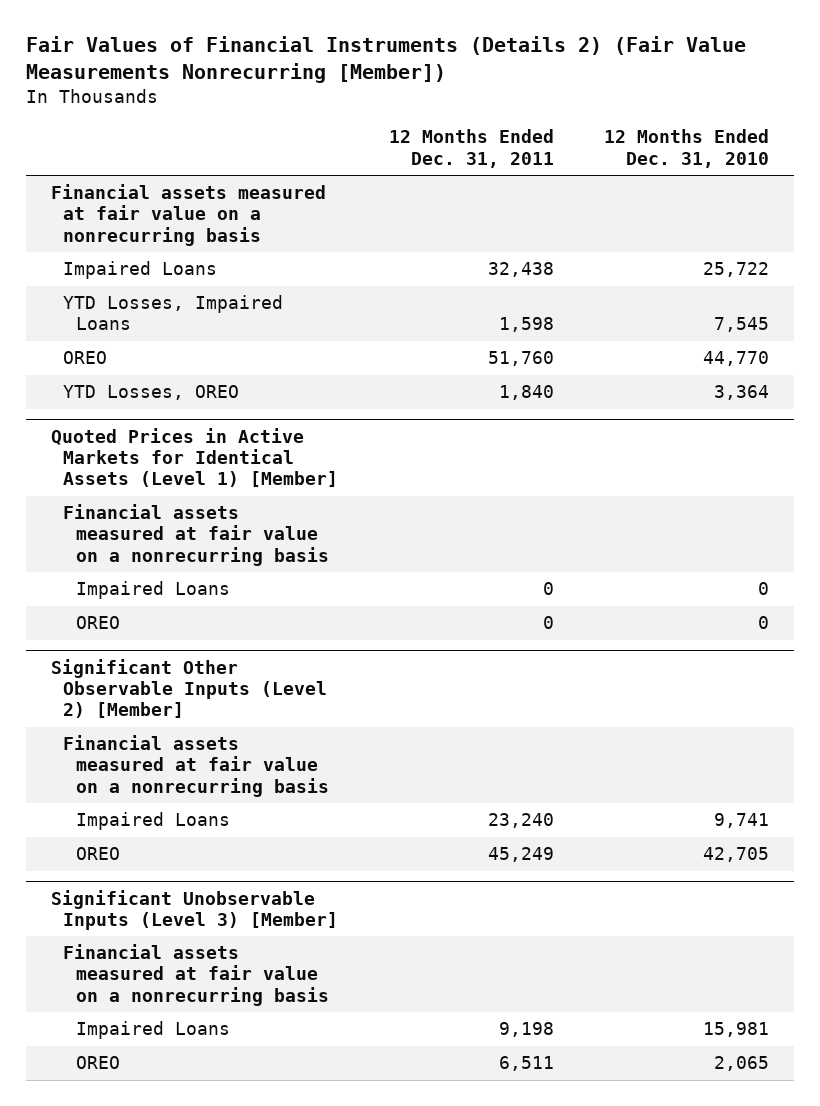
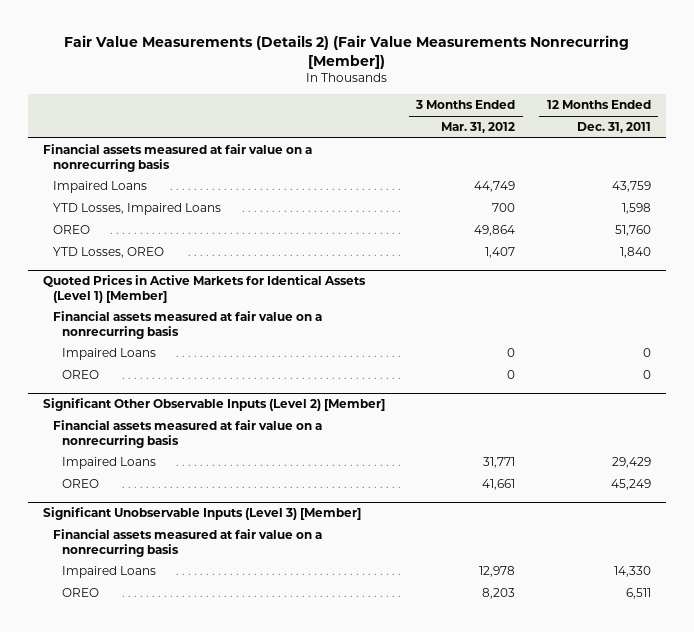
- Fair Values of Financial Instruments (Details 2) (Fair Value Measurements Nonrecurring [Member])
+ Fair Value Measurements (Details 2) (Fair Value Measurements Nonrecurring [Member])
- | 12 Months Ended Dec. 31, 2011 | 12 Months Ended Dec. 31, 2010
+ | 3 Months Ended Mar. 31, 2012 | 12 Months Ended Dec. 31, 2011
- Impaired Loans | 32,438 | 25,722
+ Impaired Loans | 44,749 | 43,759
@ Significant Other Observable Inputs (Level 2) [Member]
- Impaired Loans | 23,240 | 9,741
+ Impaired Loans | 31,771 | 29,429
@ Significant Unobservable Inputs (Level 3) [Member]
- Impaired Loans | 9,198 | 15,981
+ Impaired Loans | 12,978 | 14,330

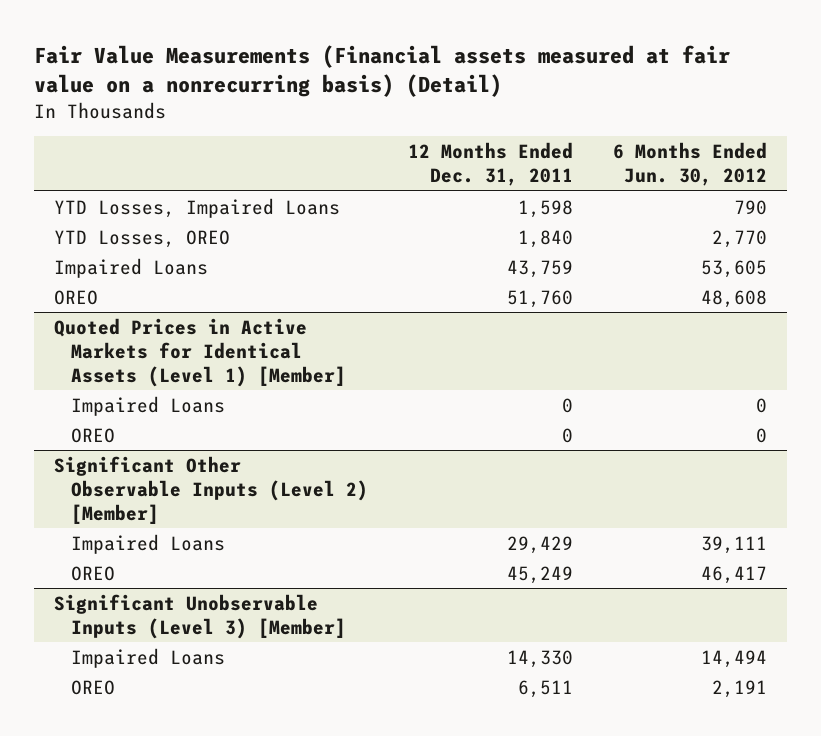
- Fair Value Measurements (Details 2) (Fair Value Measurements Nonrecurring [Member])
+ Fair Value Measurements (Financial assets measured at fair value on a nonrecurring basis) (Detail)
- | 3 Months Ended Mar. 31, 2012 | 12 Months Ended Dec. 31, 2011
+ | 12 Months Ended Dec. 31, 2011 | 6 Months Ended Jun. 30, 2012
- Financial assets measured at fair value on a nonrecurring basis
moved down: Impaired Loans | 43,759 | 53,605
moved down: OREO | 51,760 | 48,608
@ Quoted Prices in Active Markets for Identical Assets (Level 1) [Member]
- Financial assets measured at fair value on a nonrecurring basis
@ Significant Other Observable Inputs (Level 2) [Member]
- Financial assets measured at fair value on a nonrecurring basis
@ Significant Unobservable Inputs (Level 3) [Member]
- Financial assets measured at fair value on a nonrecurring basis

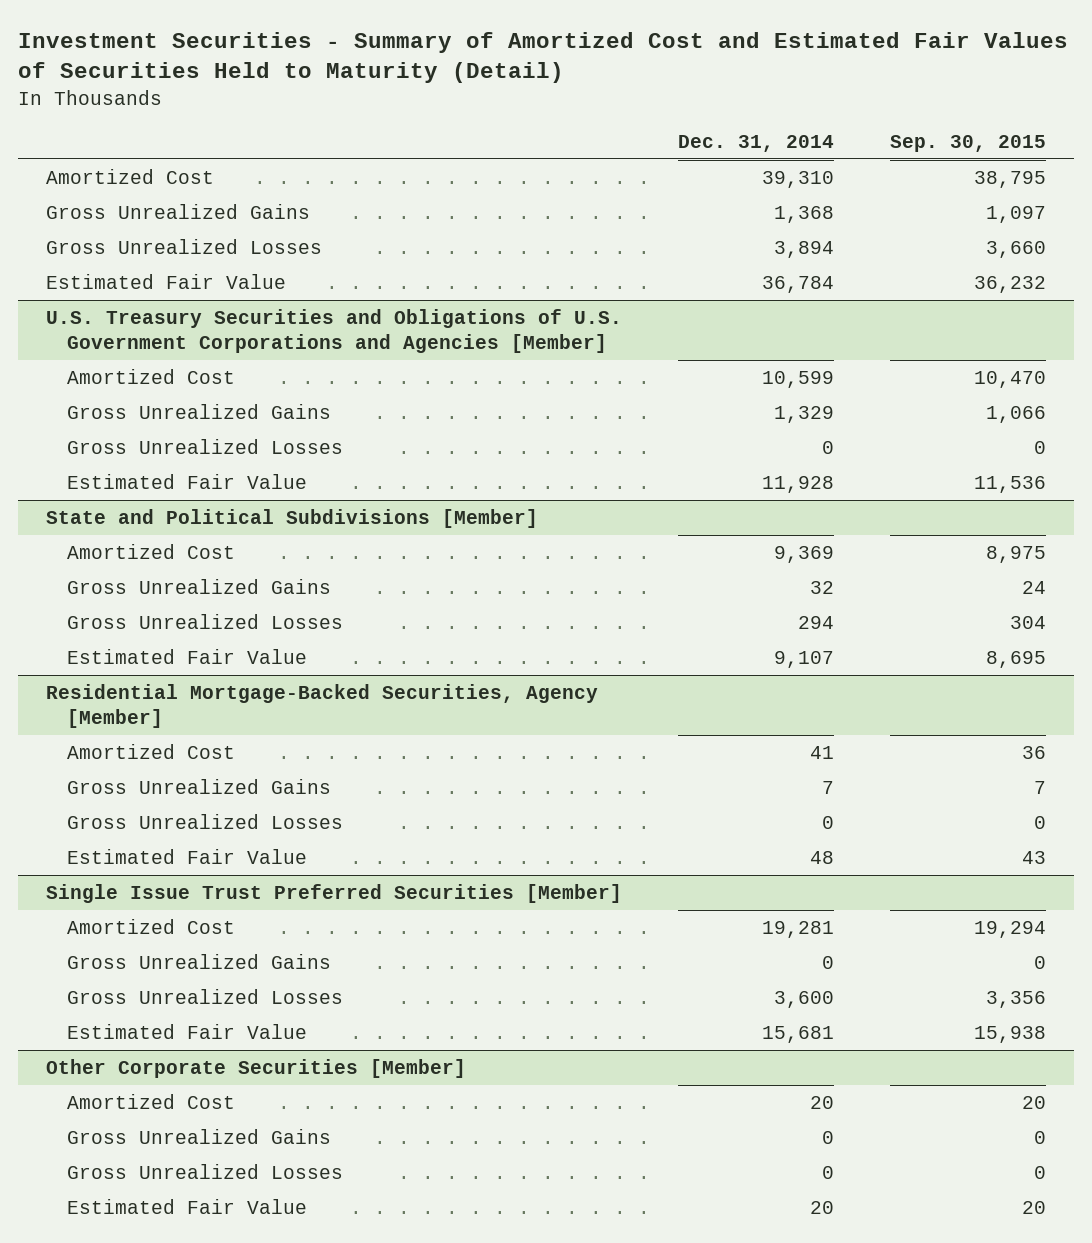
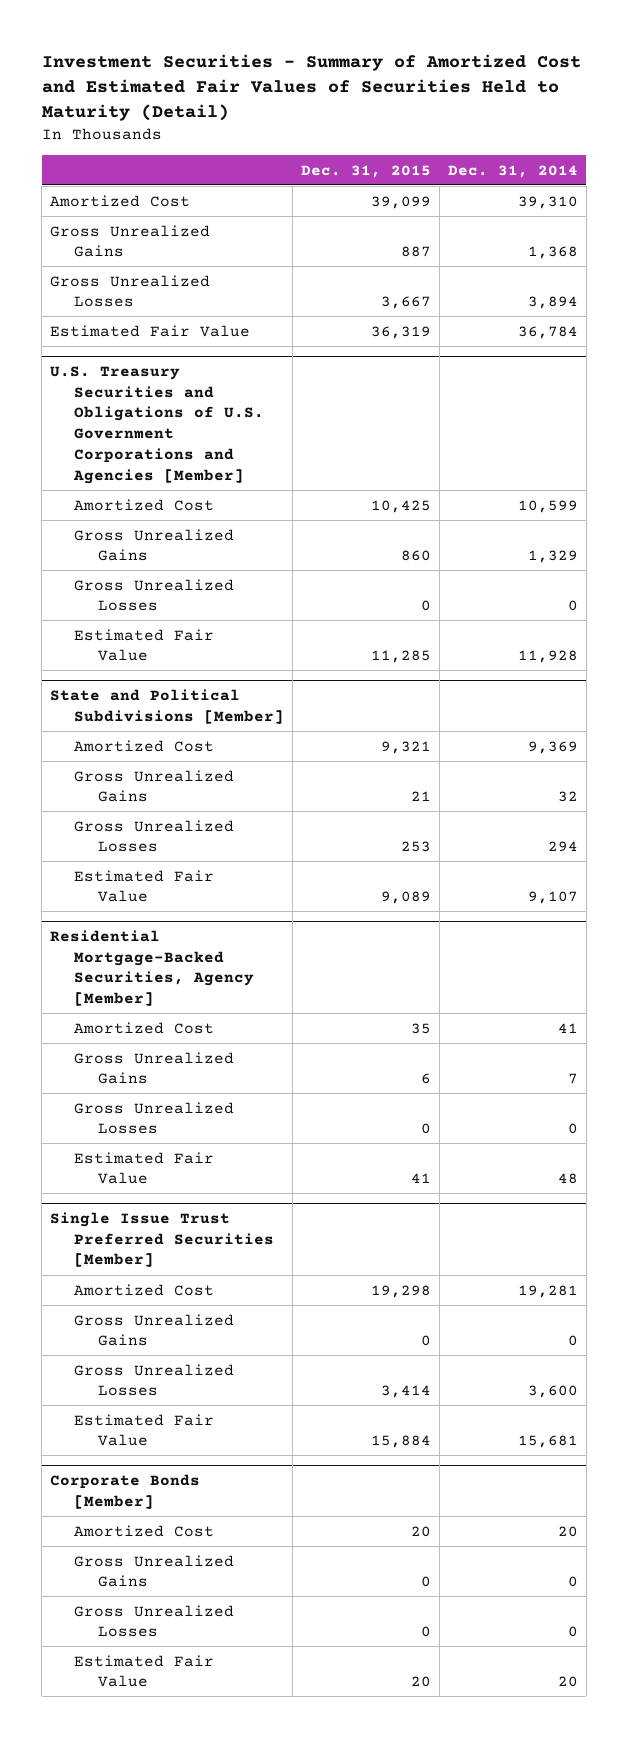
- | Dec. 31, 2014 | Sep. 30, 2015
+ | Dec. 31, 2015 | Dec. 31, 2014
- Other Corporate Securities [Member]
+ Corporate Bonds [Member]

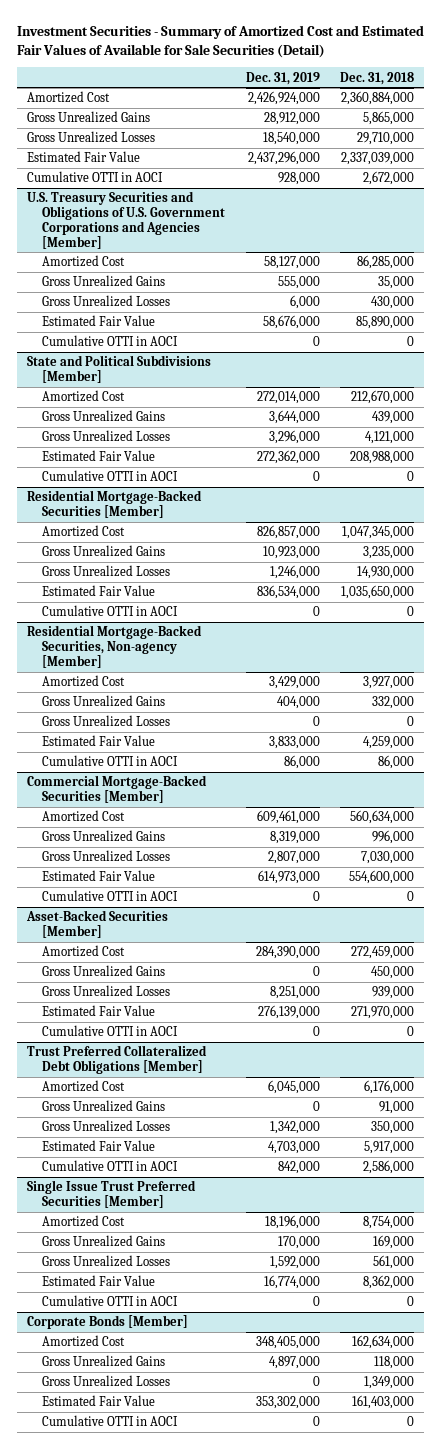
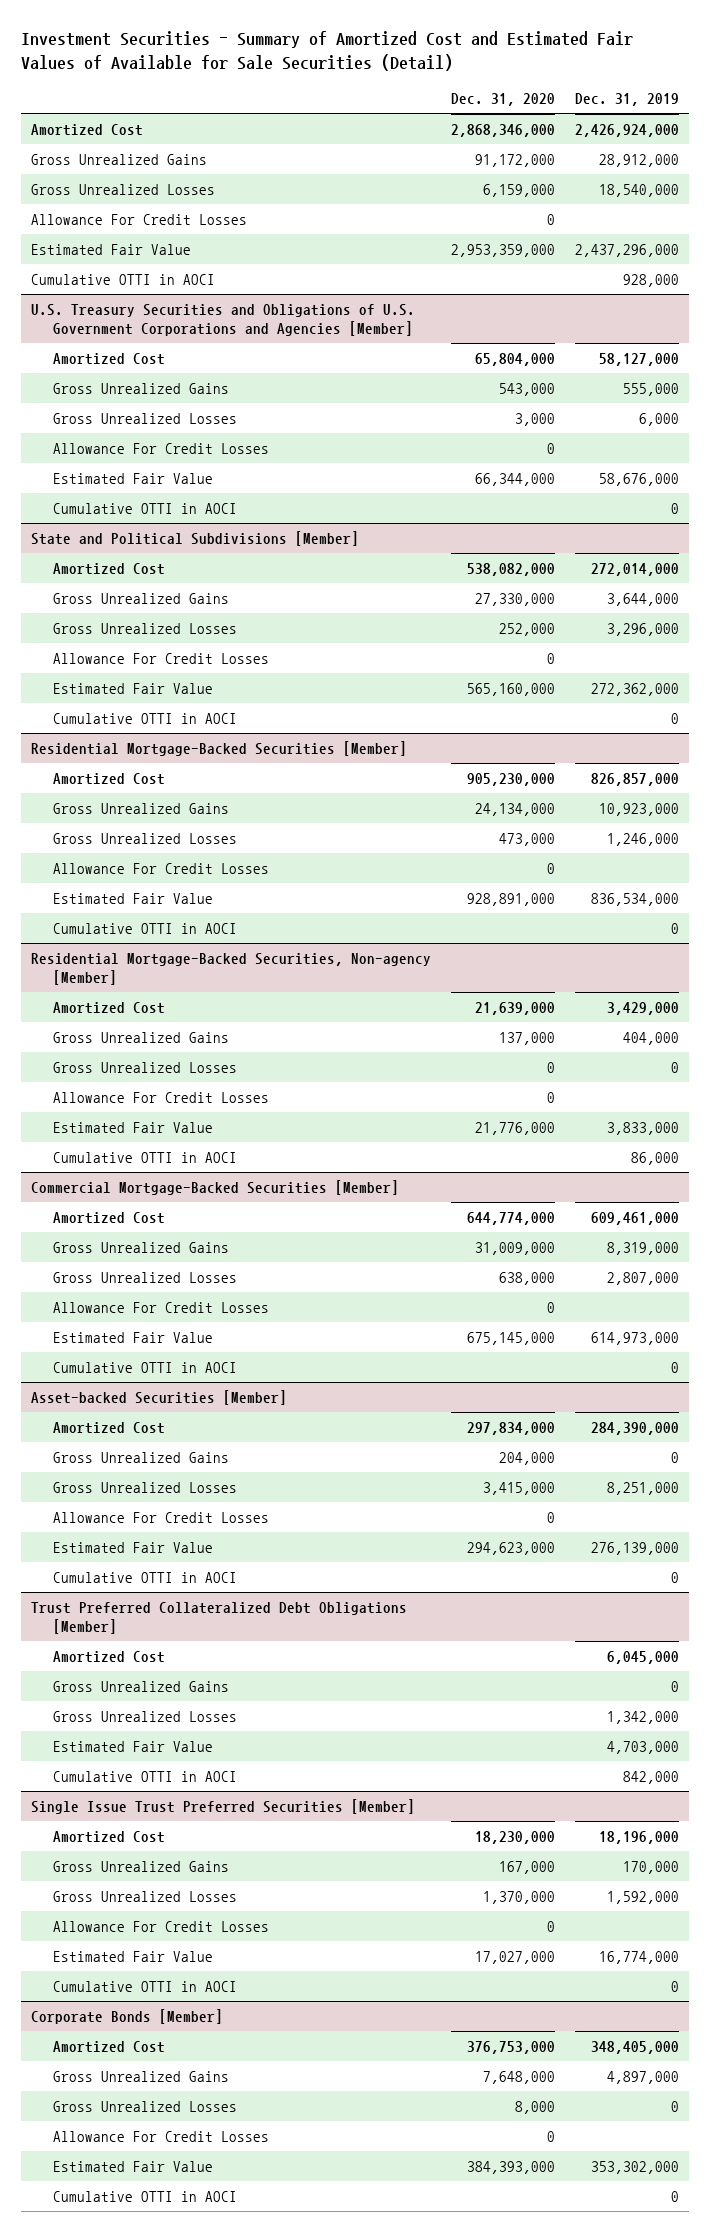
- | Dec. 31, 2019 | Dec. 31, 2018
+ | Dec. 31, 2020 | Dec. 31, 2019
+ Allowance For Credit Losses | 0 |
@ U.S. Treasury Securities and Obligations of U.S. Government Corporations and Agencies [Member]
+ Allowance For Credit Losses | 0 |
@ State and Political Subdivisions [Member]
+ Allowance For Credit Losses | 0 |
@ Residential Mortgage-Backed Securities [Member]
+ Allowance For Credit Losses | 0 |
@ Residential Mortgage-Backed Securities, Non-agency [Member]
+ Allowance For Credit Losses | 0 |
@ Commercial Mortgage-Backed Securities [Member]
+ Allowance For Credit Losses | 0 |
- Asset-Backed Securities [Member]
+ Asset-backed Securities [Member]
+ Allowance For Credit Losses | 0 |
@ Single Issue Trust Preferred Securities [Member]
+ Allowance For Credit Losses | 0 |
@ Corporate Bonds [Member]
+ Allowance For Credit Losses | 0 |

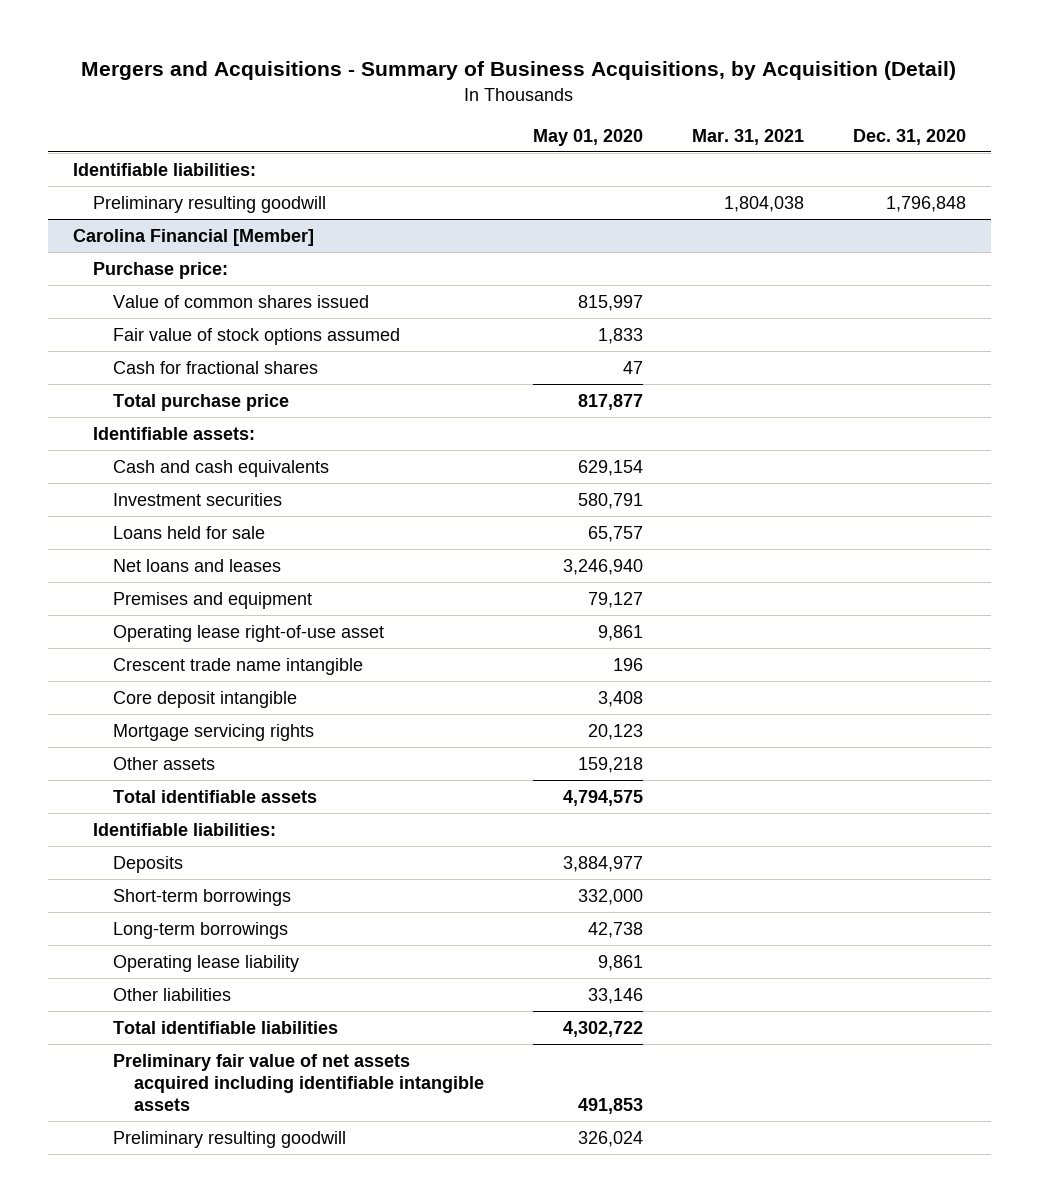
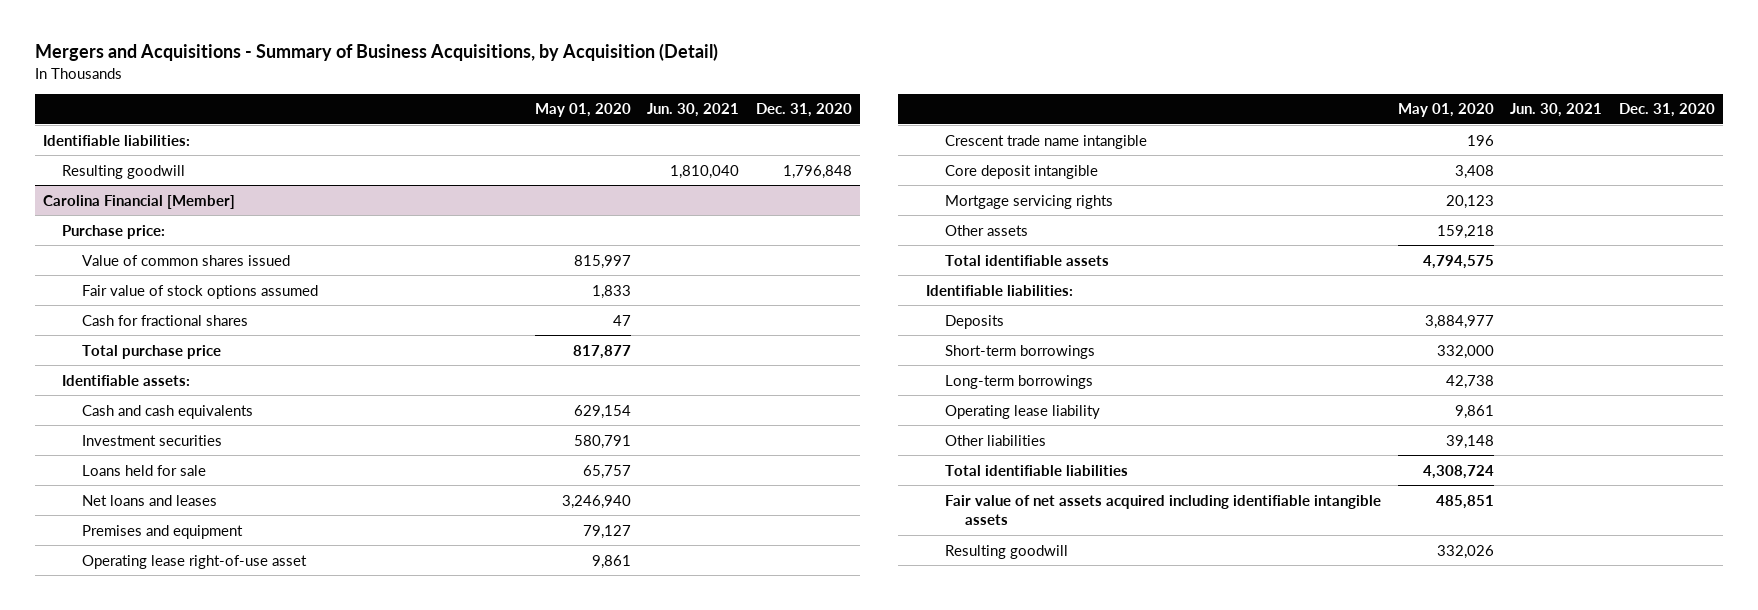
- | May 01, 2020 | Mar. 31, 2021 | Dec. 31, 2020
+ | May 01, 2020 | Jun. 30, 2021 | Dec. 31, 2020
- Preliminary resulting goodwill | | 1,804,038 | 1,796,848
+ Resulting goodwill | | 1,810,040 | 1,796,848
@ Carolina Financial [Member]
- Other liabilities | 33,146 | |
- Total identifiable liabilities | 4,302,722 | |
- Preliminary fair value of net assets acquired including identifiable intangible assets | 491,853 | |
- Preliminary resulting goodwill | 326,024 | |
+ Other liabilities | 39,148 | |
+ Total identifiable liabilities | 4,308,724 | |
+ Fair value of net assets acquired including identifiable intangible assets | 485,851 | |
+ Resulting goodwill | 332,026 | |

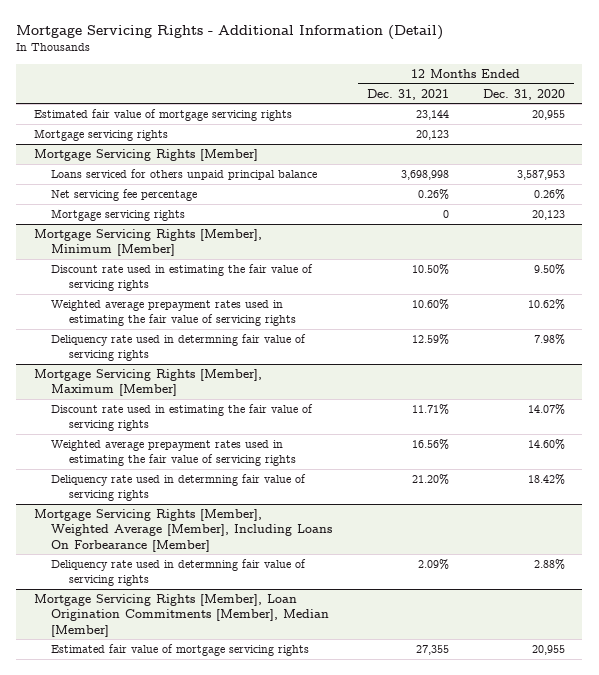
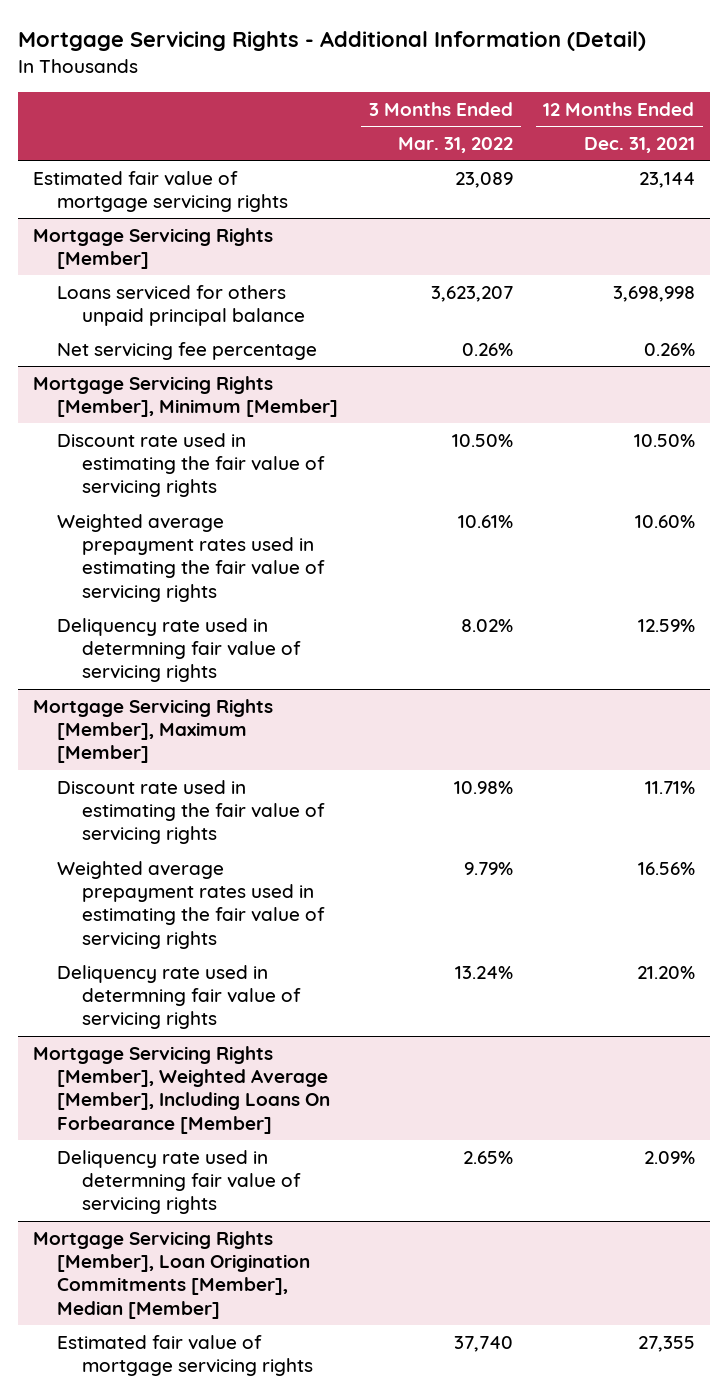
- | 12 Months Ended Dec. 31, 2021 | 12 Months Ended Dec. 31, 2020
+ | 3 Months Ended Mar. 31, 2022 | 12 Months Ended Dec. 31, 2021
- Mortgage servicing rights | 20,123 |
@ Mortgage Servicing Rights [Member]
- Mortgage servicing rights | 0 | 20,123

